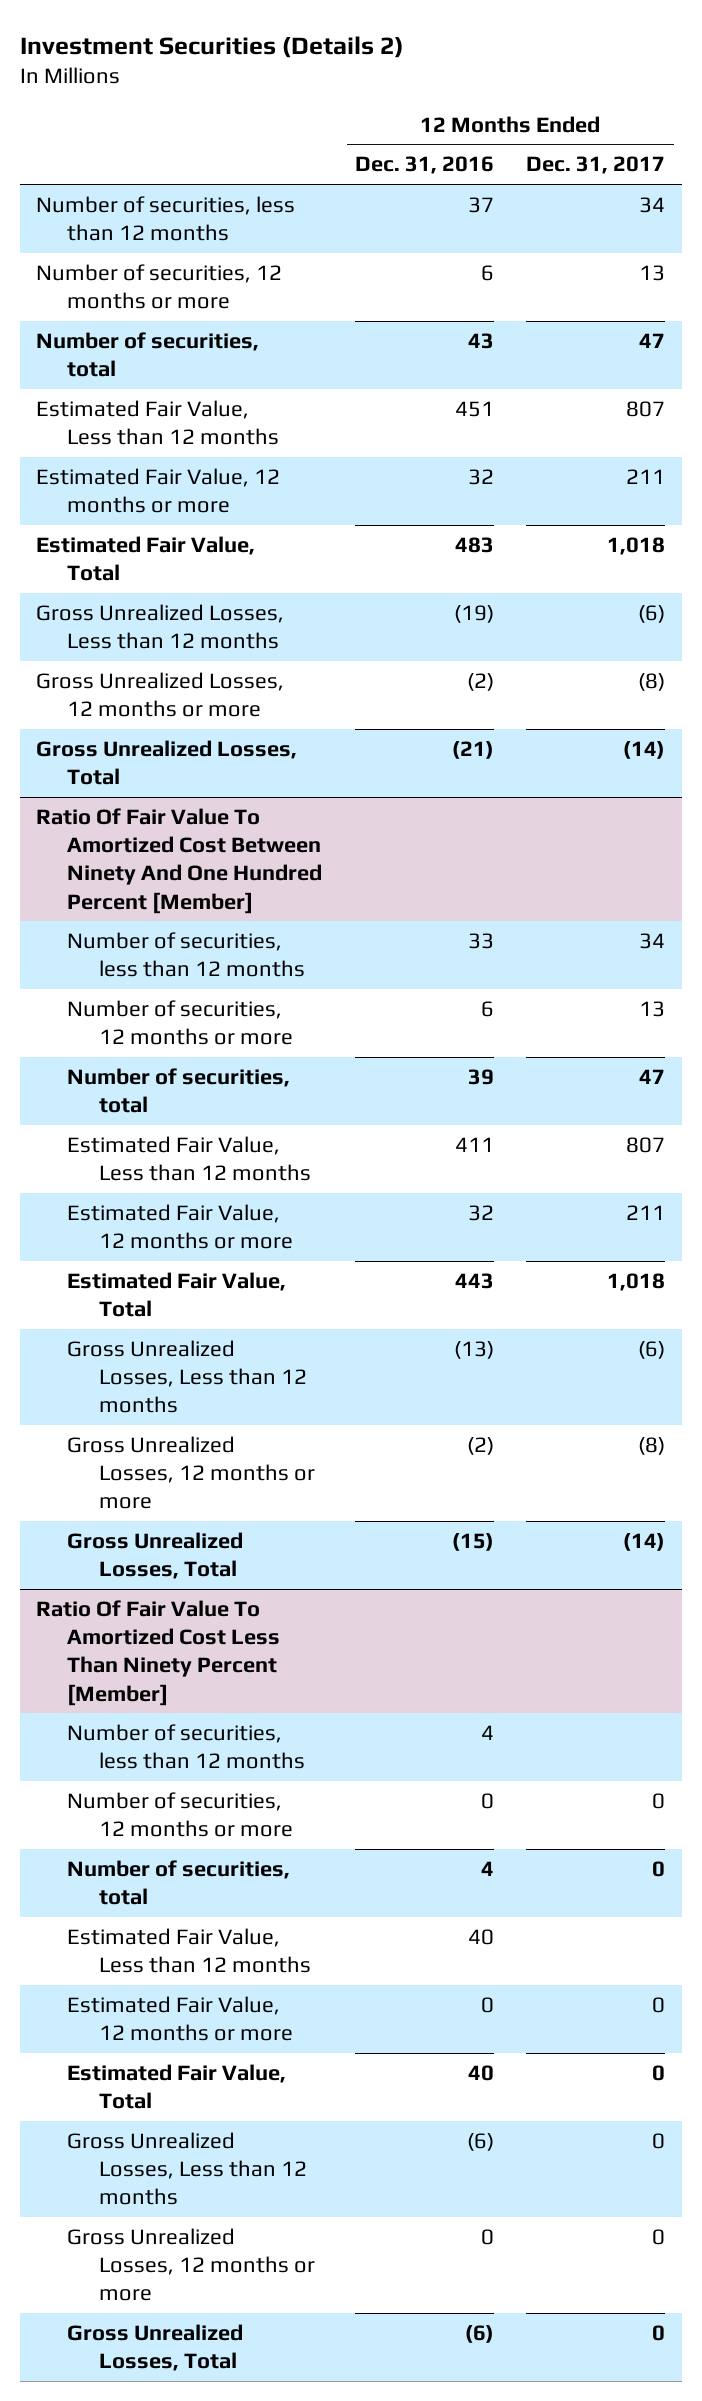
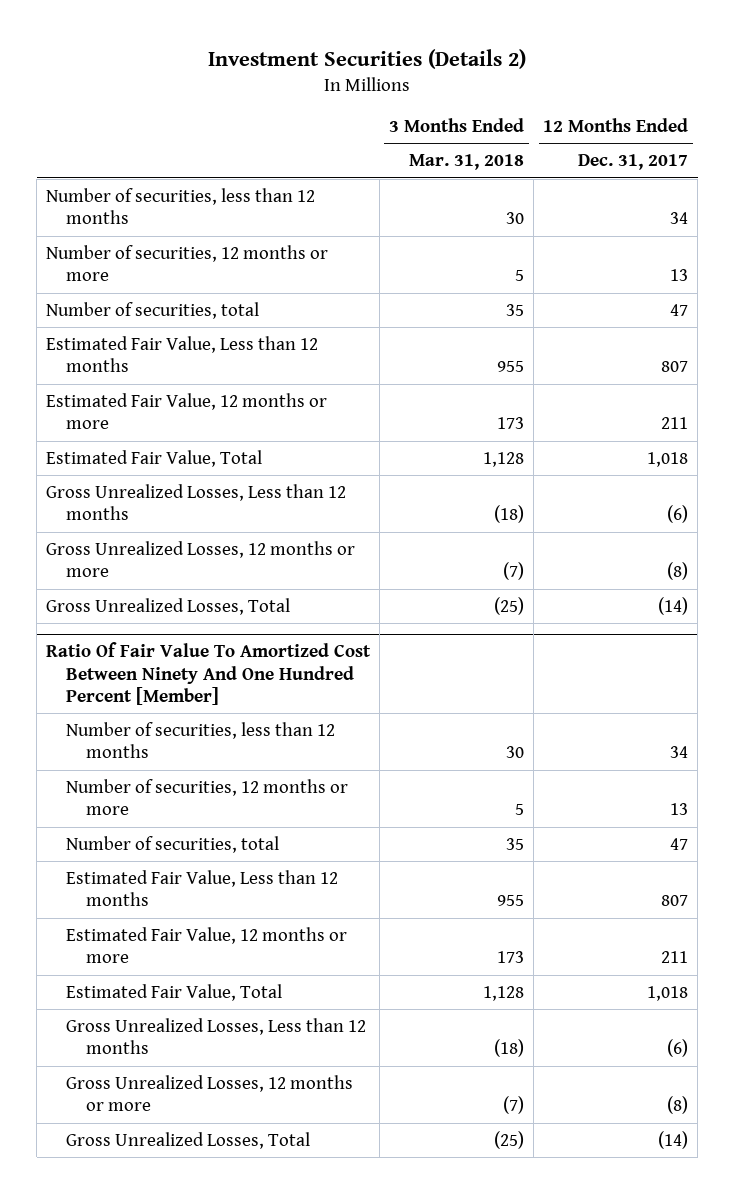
- | 12 Months Ended Dec. 31, 2016 | 12 Months Ended Dec. 31, 2017
+ | 3 Months Ended Mar. 31, 2018 | 12 Months Ended Dec. 31, 2017
- Ratio Of Fair Value To Amortized Cost Less Than Ninety Percent [Member]
- Number of securities, less than 12 months | 4 |
- Number of securities, 12 months or more | 0 | 0
- Number of securities, total | 4 | 0
- Estimated Fair Value, Less than 12 months | 40 |
- Estimated Fair Value, 12 months or more | 0 | 0
- Estimated Fair Value, Total | 40 | 0
- Gross Unrealized Losses, Less than 12 months | (6) | 0
- Gross Unrealized Losses, 12 months or more | 0 | 0
- Gross Unrealized Losses, Total | (6) | 0

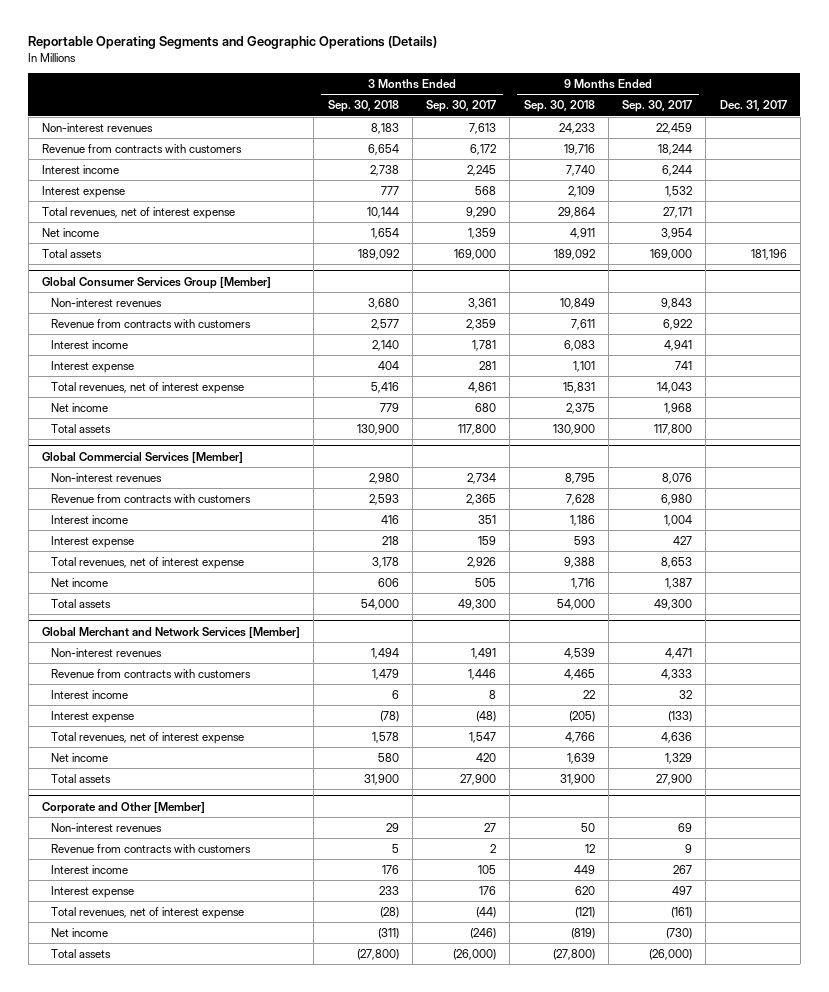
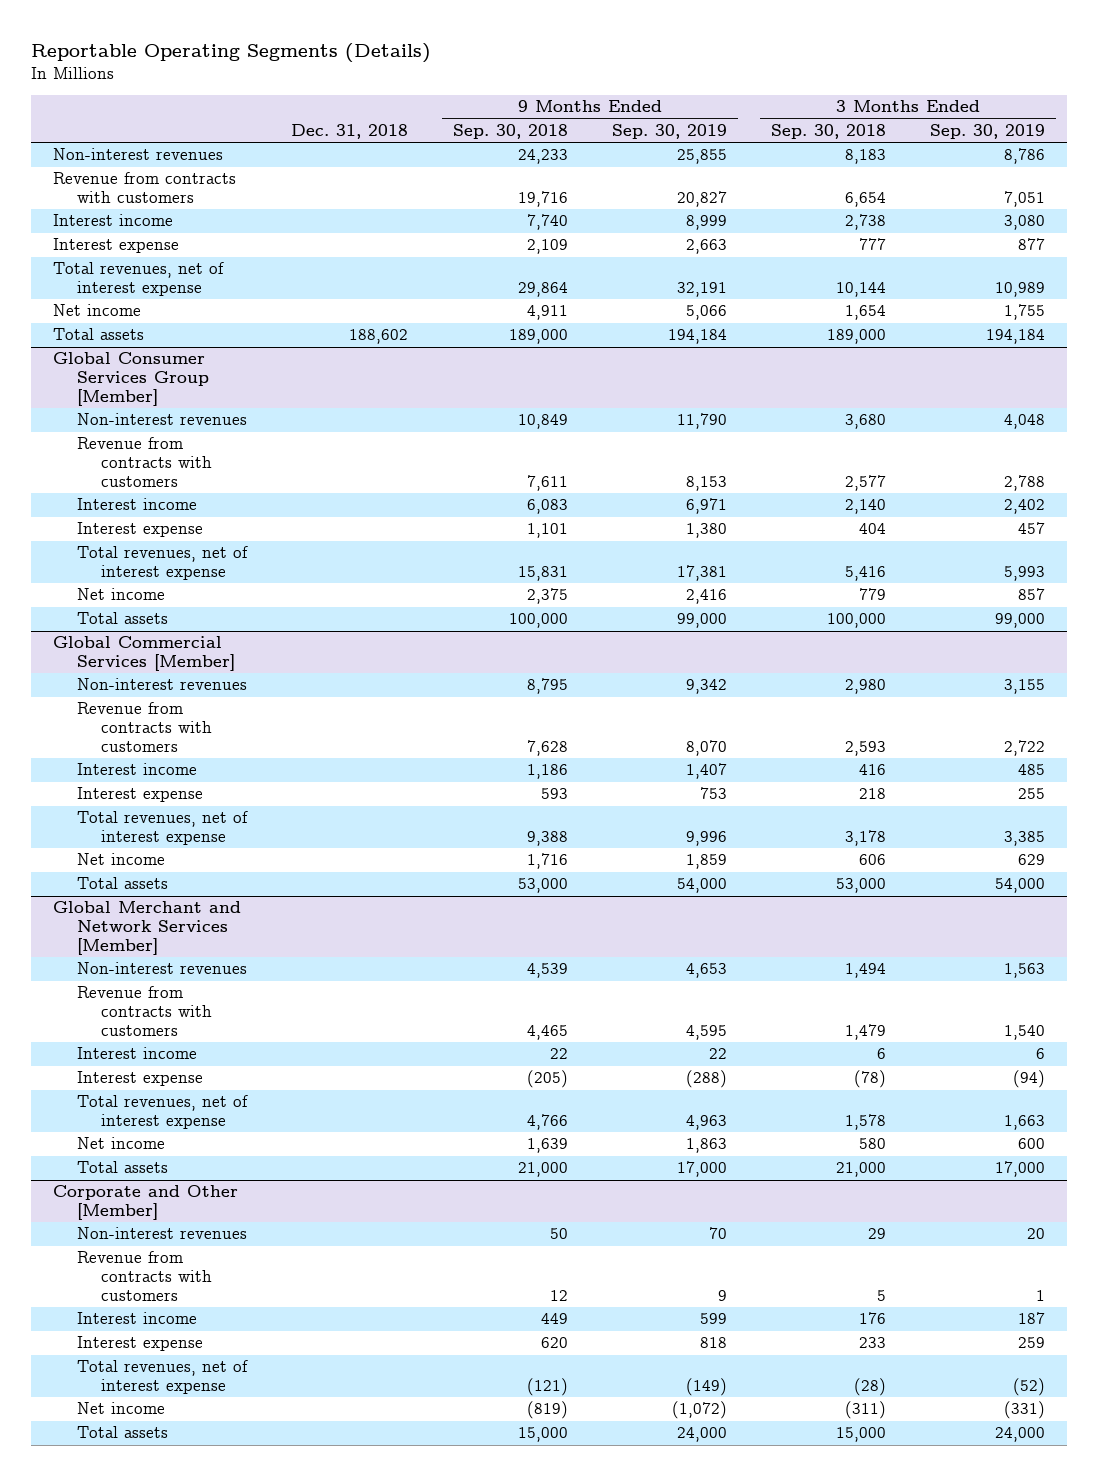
- Reportable Operating Segments and Geographic Operations (Details)
+ Reportable Operating Segments (Details)
- | 3 Months Ended Sep. 30, 2018 | 3 Months Ended Sep. 30, 2017 | 9 Months Ended Sep. 30, 2018 | 9 Months Ended Sep. 30, 2017 | Dec. 31, 2017
+ | Dec. 31, 2018 | 9 Months Ended Sep. 30, 2018 | 9 Months Ended Sep. 30, 2019 | 3 Months Ended Sep. 30, 2018 | 3 Months Ended Sep. 30, 2019
- Total assets | 189,092 | 169,000 | 189,092 | 169,000 | 181,196
+ Total assets | 188,602 | 189,000 | 194,184 | 189,000 | 194,184
@ Global Consumer Services Group [Member]
- Total assets | 130,900 | 117,800 | 130,900 | 117,800 |
+ Total assets | | 100,000 | 99,000 | 100,000 | 99,000
@ Global Commercial Services [Member]
- Total assets | 54,000 | 49,300 | 54,000 | 49,300 |
+ Total assets | | 53,000 | 54,000 | 53,000 | 54,000
@ Global Merchant and Network Services [Member]
- Total assets | 31,900 | 27,900 | 31,900 | 27,900 |
+ Total assets | | 21,000 | 17,000 | 21,000 | 17,000
@ Corporate and Other [Member]
- Total assets | (27,800) | (26,000) | (27,800) | (26,000) |
+ Total assets | | 15,000 | 24,000 | 15,000 | 24,000

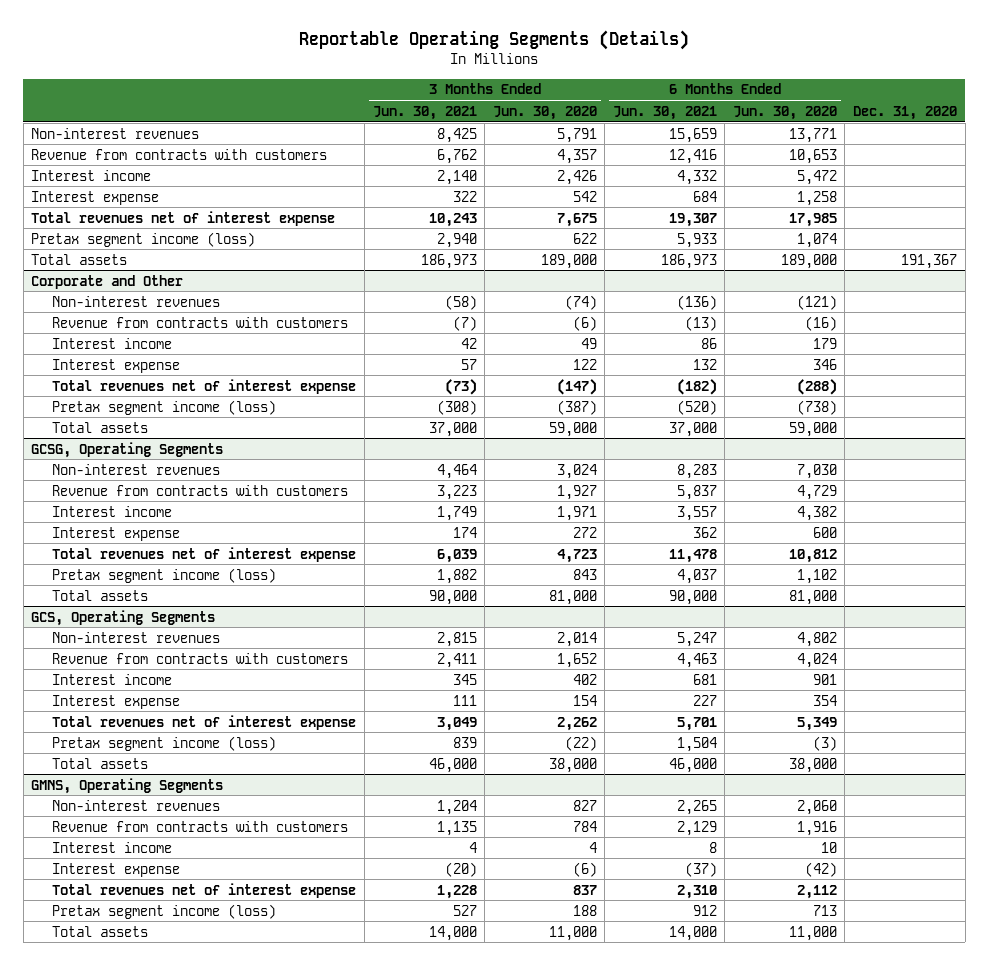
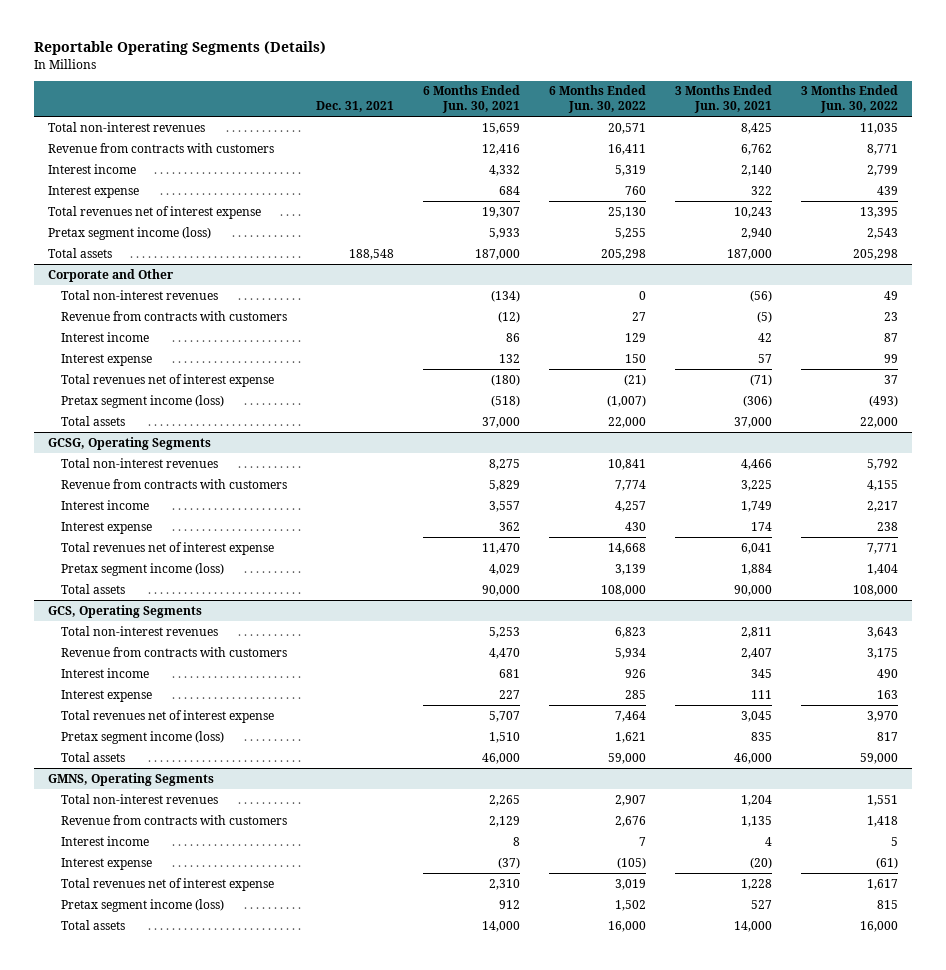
- | 3 Months Ended Jun. 30, 2021 | 3 Months Ended Jun. 30, 2020 | 6 Months Ended Jun. 30, 2021 | 6 Months Ended Jun. 30, 2020 | Dec. 31, 2020
+ | Dec. 31, 2021 | 6 Months Ended Jun. 30, 2021 | 6 Months Ended Jun. 30, 2022 | 3 Months Ended Jun. 30, 2021 | 3 Months Ended Jun. 30, 2022
- Non-interest revenues | 8,425 | 5,791 | 15,659 | 13,771 |
+ Total non-interest revenues | | 15,659 | 20,571 | 8,425 | 11,035
- Total assets | 186,973 | 189,000 | 186,973 | 189,000 | 191,367
+ Total assets | 188,548 | 187,000 | 205,298 | 187,000 | 205,298
@ Corporate and Other
- Non-interest revenues | (58) | (74) | (136) | (121) |
- Revenue from contracts with customers | (7) | (6) | (13) | (16) |
+ Total non-interest revenues | | (134) | 0 | (56) | 49
+ Revenue from contracts with customers | | (12) | 27 | (5) | 23
- Total revenues net of interest expense | (73) | (147) | (182) | (288) |
- Pretax segment income (loss) | (308) | (387) | (520) | (738) |
+ Total revenues net of interest expense | | (180) | (21) | (71) | 37
+ Pretax segment income (loss) | | (518) | (1,007) | (306) | (493)
@ GCSG, Operating Segments
- Non-interest revenues | 4,464 | 3,024 | 8,283 | 7,030 |
- Revenue from contracts with customers | 3,223 | 1,927 | 5,837 | 4,729 |
+ Total non-interest revenues | | 8,275 | 10,841 | 4,466 | 5,792
+ Revenue from contracts with customers | | 5,829 | 7,774 | 3,225 | 4,155
- Total revenues net of interest expense | 6,039 | 4,723 | 11,478 | 10,812 |
- Pretax segment income (loss) | 1,882 | 843 | 4,037 | 1,102 |
+ Total revenues net of interest expense | | 11,470 | 14,668 | 6,041 | 7,771
+ Pretax segment income (loss) | | 4,029 | 3,139 | 1,884 | 1,404
@ GCS, Operating Segments
- Non-interest revenues | 2,815 | 2,014 | 5,247 | 4,802 |
- Revenue from contracts with customers | 2,411 | 1,652 | 4,463 | 4,024 |
+ Total non-interest revenues | | 5,253 | 6,823 | 2,811 | 3,643
+ Revenue from contracts with customers | | 4,470 | 5,934 | 2,407 | 3,175
- Total revenues net of interest expense | 3,049 | 2,262 | 5,701 | 5,349 |
- Pretax segment income (loss) | 839 | (22) | 1,504 | (3) |
+ Total revenues net of interest expense | | 5,707 | 7,464 | 3,045 | 3,970
+ Pretax segment income (loss) | | 1,510 | 1,621 | 835 | 817
@ GMNS, Operating Segments
- Non-interest revenues | 1,204 | 827 | 2,265 | 2,060 |
+ Total non-interest revenues | | 2,265 | 2,907 | 1,204 | 1,551

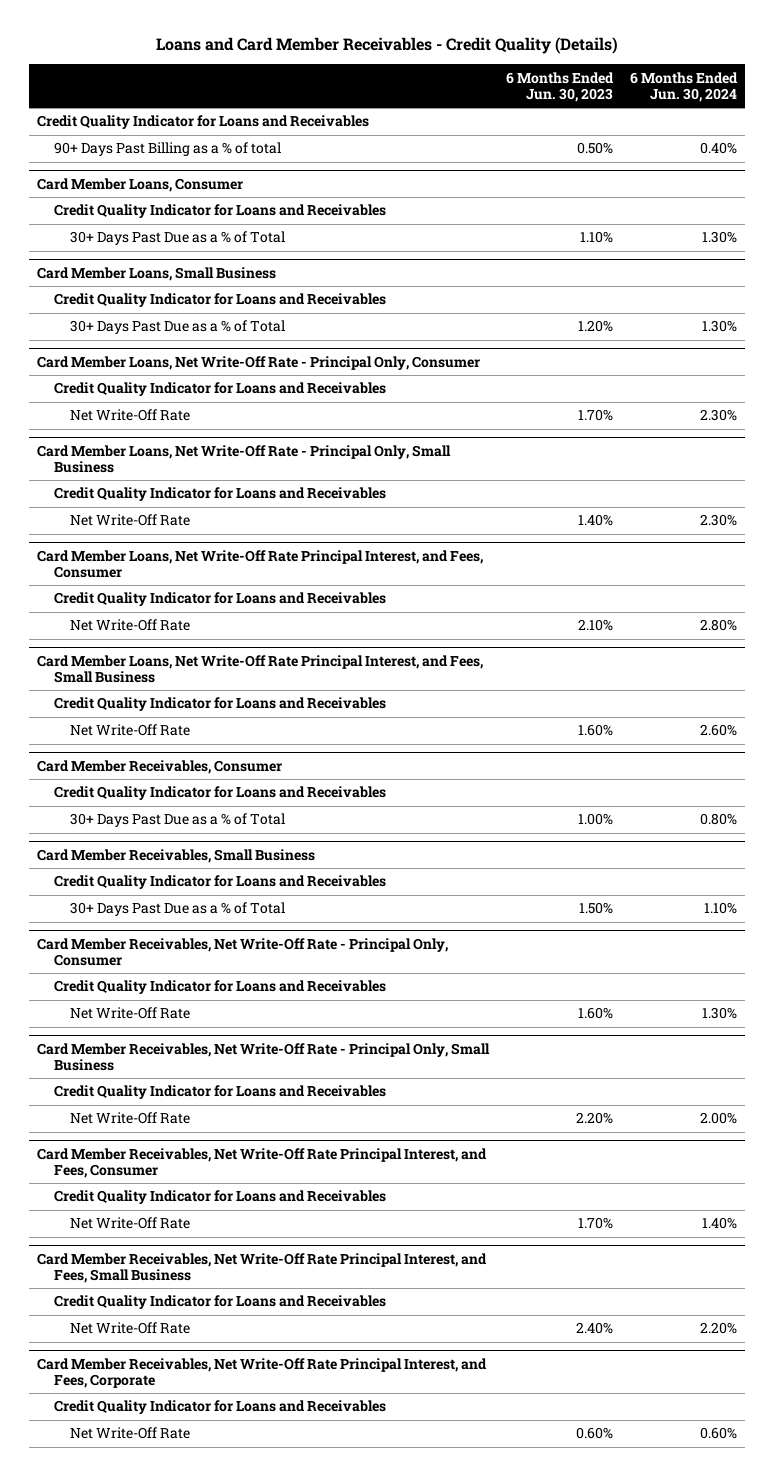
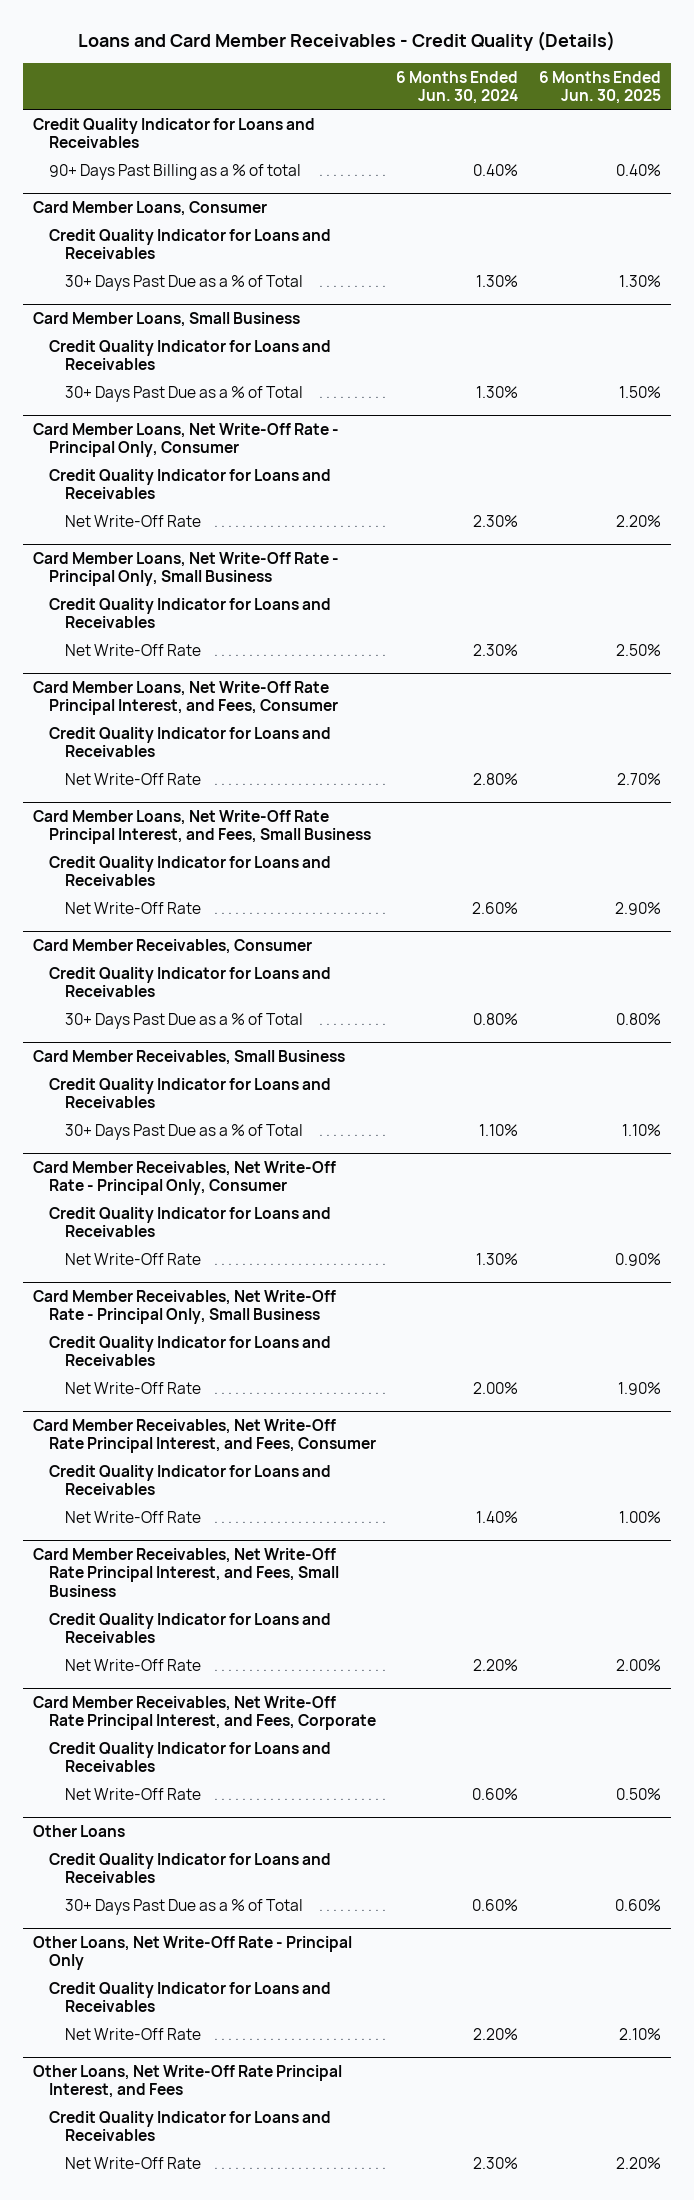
- | 6 Months Ended Jun. 30, 2023 | 6 Months Ended Jun. 30, 2024
+ | 6 Months Ended Jun. 30, 2024 | 6 Months Ended Jun. 30, 2025
+ Other Loans
+ Credit Quality Indicator for Loans and Receivables
+ 30+ Days Past Due as a % of Total | 0.60% | 0.60%
+ Other Loans, Net Write-Off Rate - Principal Only
+ Credit Quality Indicator for Loans and Receivables
+ Net Write-Off Rate | 2.20% | 2.10%
+ Other Loans, Net Write-Off Rate Principal Interest, and Fees
+ Credit Quality Indicator for Loans and Receivables
+ Net Write-Off Rate | 2.30% | 2.20%

